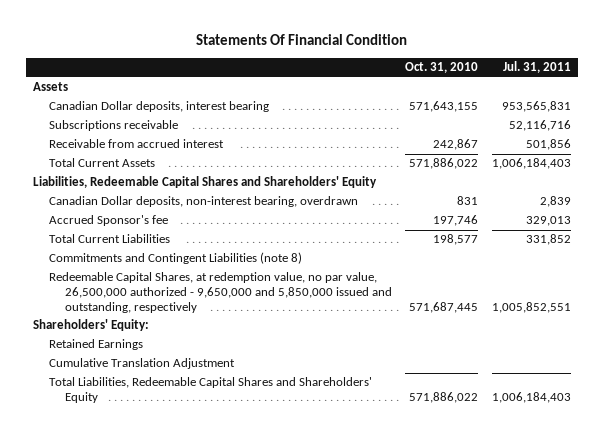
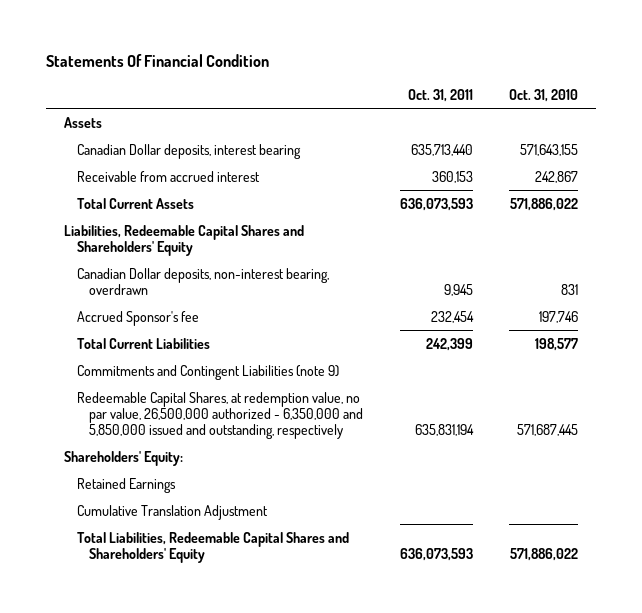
- | Oct. 31, 2010 | Jul. 31, 2011
+ | Oct. 31, 2011 | Oct. 31, 2010
- Subscriptions receivable | | 52,116,716
- Commitments and Contingent Liabilities (note 8)
- Redeemable Capital Shares, at redemption value, no par value, 26,500,000 authorized - 9,650,000 and 5,850,000 issued and outstanding, respectively | 571,687,445 | 1,005,852,551
+ Commitments and Contingent Liabilities (note 9)
+ Redeemable Capital Shares, at redemption value, no par value, 26,500,000 authorized - 6,350,000 and 5,850,000 issued and outstanding, respectively | 635,831,194 | 571,687,445

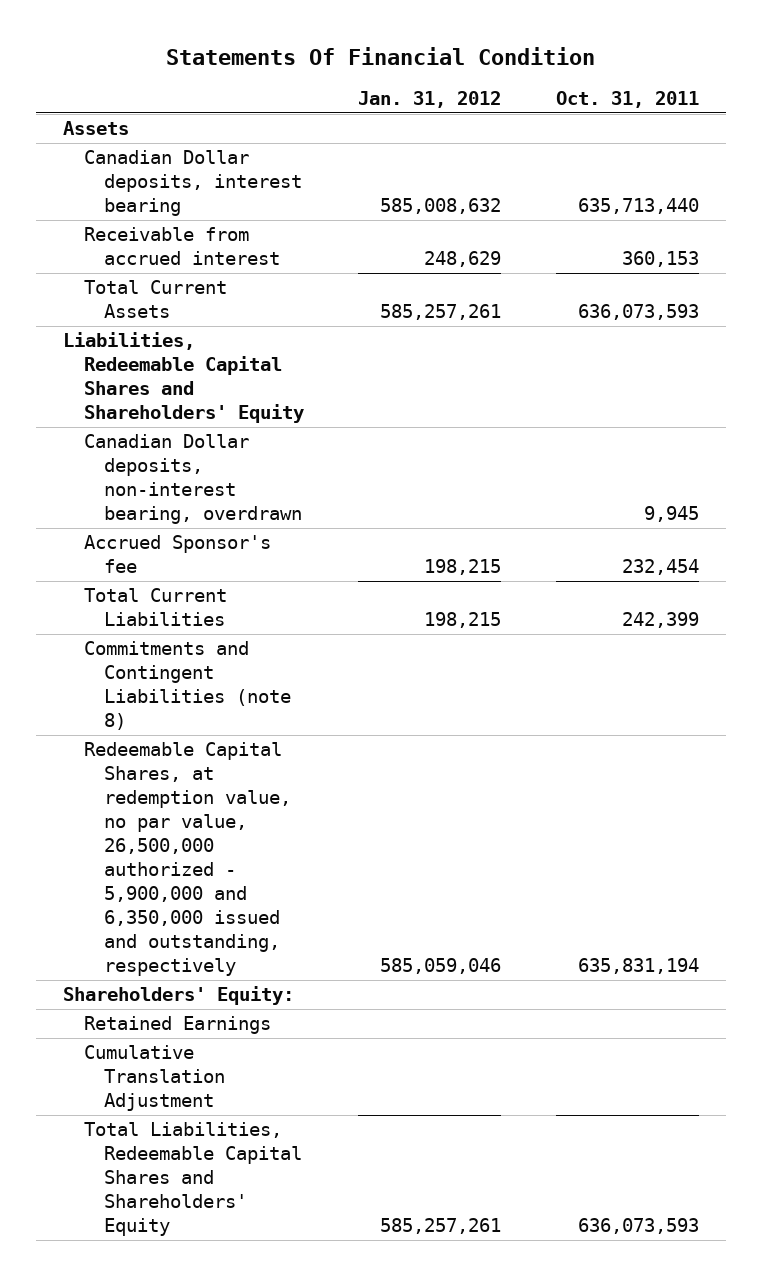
- | Oct. 31, 2011 | Oct. 31, 2010
+ | Jan. 31, 2012 | Oct. 31, 2011
- Commitments and Contingent Liabilities (note 9)
- Redeemable Capital Shares, at redemption value, no par value, 26,500,000 authorized - 6,350,000 and 5,850,000 issued and outstanding, respectively | 635,831,194 | 571,687,445
+ Commitments and Contingent Liabilities (note 8)
+ Redeemable Capital Shares, at redemption value, no par value, 26,500,000 authorized - 5,900,000 and 6,350,000 issued and outstanding, respectively | 585,059,046 | 635,831,194

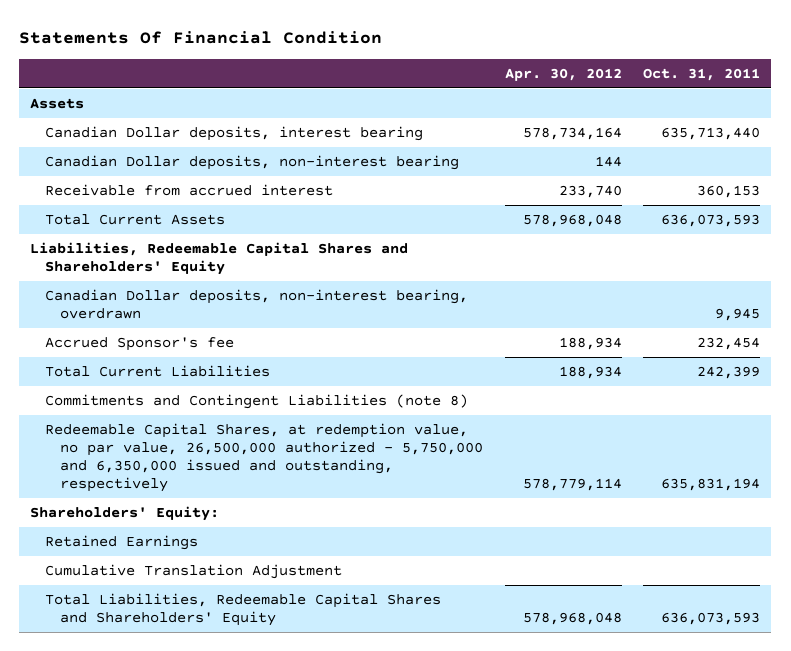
- | Jan. 31, 2012 | Oct. 31, 2011
+ | Apr. 30, 2012 | Oct. 31, 2011
+ Canadian Dollar deposits, non-interest bearing | 144 |
- Redeemable Capital Shares, at redemption value, no par value, 26,500,000 authorized - 5,900,000 and 6,350,000 issued and outstanding, respectively | 585,059,046 | 635,831,194
+ Redeemable Capital Shares, at redemption value, no par value, 26,500,000 authorized - 5,750,000 and 6,350,000 issued and outstanding, respectively | 578,779,114 | 635,831,194

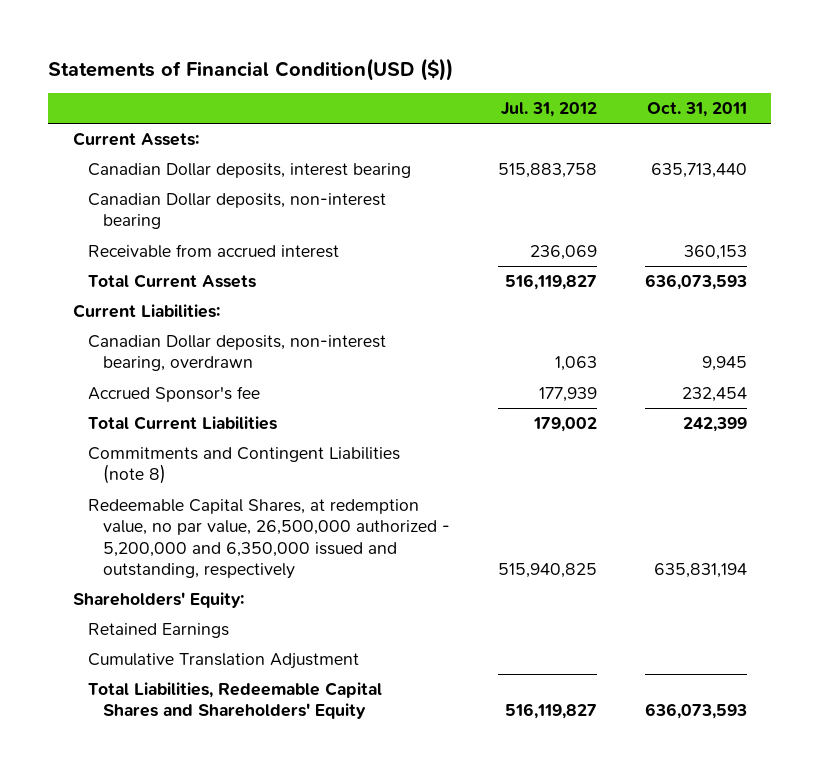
- Statements Of Financial Condition
+ Statements of Financial Condition(USD ($))
- | Apr. 30, 2012 | Oct. 31, 2011
+ | Jul. 31, 2012 | Oct. 31, 2011
- Assets
+ Current Assets:
- Liabilities, Redeemable Capital Shares and Shareholders' Equity
+ Current Liabilities:
- Redeemable Capital Shares, at redemption value, no par value, 26,500,000 authorized - 5,750,000 and 6,350,000 issued and outstanding, respectively | 578,779,114 | 635,831,194
+ Redeemable Capital Shares, at redemption value, no par value, 26,500,000 authorized - 5,200,000 and 6,350,000 issued and outstanding, respectively | 515,940,825 | 635,831,194

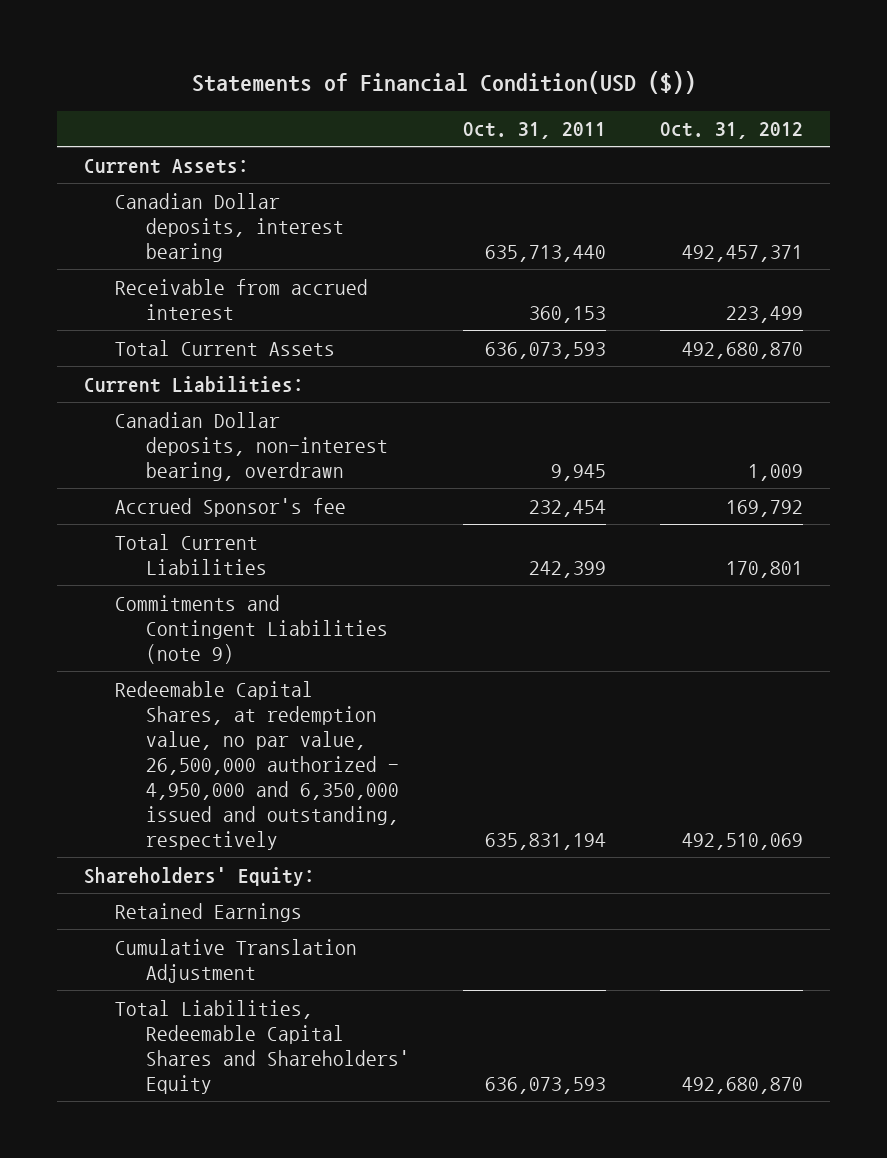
- | Jul. 31, 2012 | Oct. 31, 2011
+ | Oct. 31, 2011 | Oct. 31, 2012
- Canadian Dollar deposits, non-interest bearing
- Commitments and Contingent Liabilities (note 8)
- Redeemable Capital Shares, at redemption value, no par value, 26,500,000 authorized - 5,200,000 and 6,350,000 issued and outstanding, respectively | 515,940,825 | 635,831,194
+ Commitments and Contingent Liabilities (note 9)
+ Redeemable Capital Shares, at redemption value, no par value, 26,500,000 authorized - 4,950,000 and 6,350,000 issued and outstanding, respectively | 635,831,194 | 492,510,069

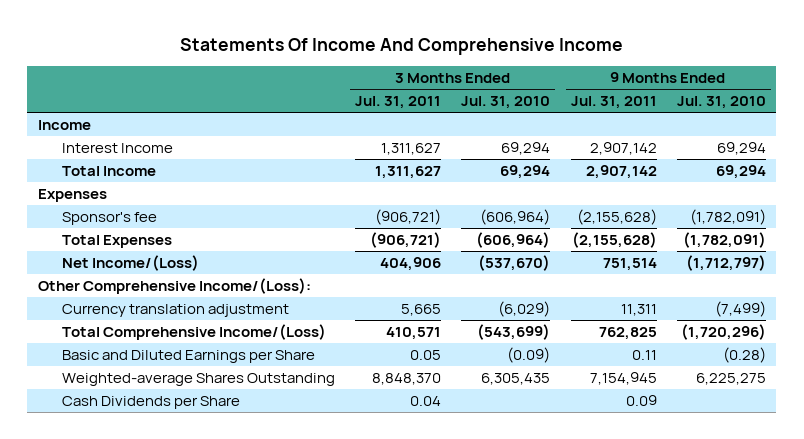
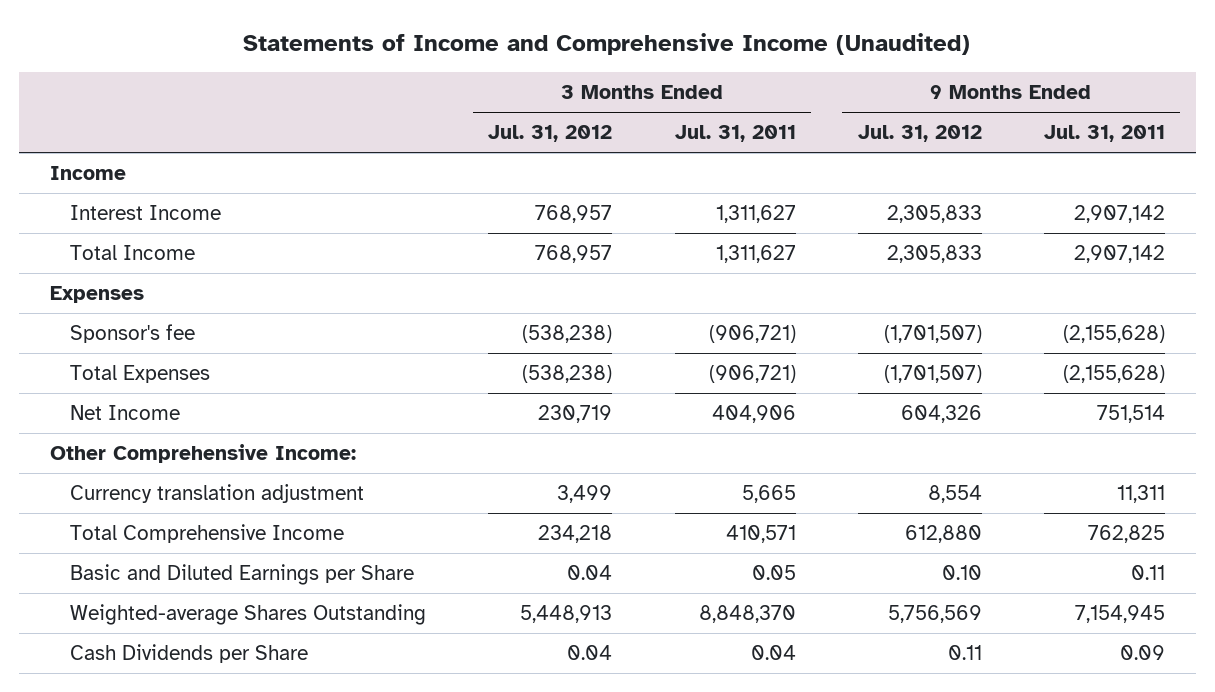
- Statements Of Income And Comprehensive Income
+ Statements of Income and Comprehensive Income (Unaudited)
- | 3 Months Ended Jul. 31, 2011 | 3 Months Ended Jul. 31, 2010 | 9 Months Ended Jul. 31, 2011 | 9 Months Ended Jul. 31, 2010
+ | 3 Months Ended Jul. 31, 2012 | 3 Months Ended Jul. 31, 2011 | 9 Months Ended Jul. 31, 2012 | 9 Months Ended Jul. 31, 2011
- Net Income/(Loss) | 404,906 | (537,670) | 751,514 | (1,712,797)
- Other Comprehensive Income/(Loss):
+ Net Income | 230,719 | 404,906 | 604,326 | 751,514
+ Other Comprehensive Income:
- Total Comprehensive Income/(Loss) | 410,571 | (543,699) | 762,825 | (1,720,296)
+ Total Comprehensive Income | 234,218 | 410,571 | 612,880 | 762,825

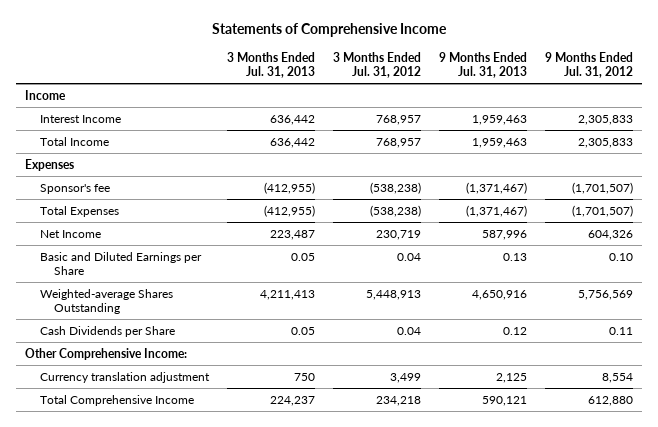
- Statements of Income and Comprehensive Income (Unaudited)
+ Statements of Comprehensive Income
- | 3 Months Ended Jul. 31, 2012 | 3 Months Ended Jul. 31, 2011 | 9 Months Ended Jul. 31, 2012 | 9 Months Ended Jul. 31, 2011
+ | 3 Months Ended Jul. 31, 2013 | 3 Months Ended Jul. 31, 2012 | 9 Months Ended Jul. 31, 2013 | 9 Months Ended Jul. 31, 2012
moved down: Other Comprehensive Income:
moved down: Currency translation adjustment | 750 | 3,499 | 2,125 | 8,554
moved down: Total Comprehensive Income | 224,237 | 234,218 | 590,121 | 612,880

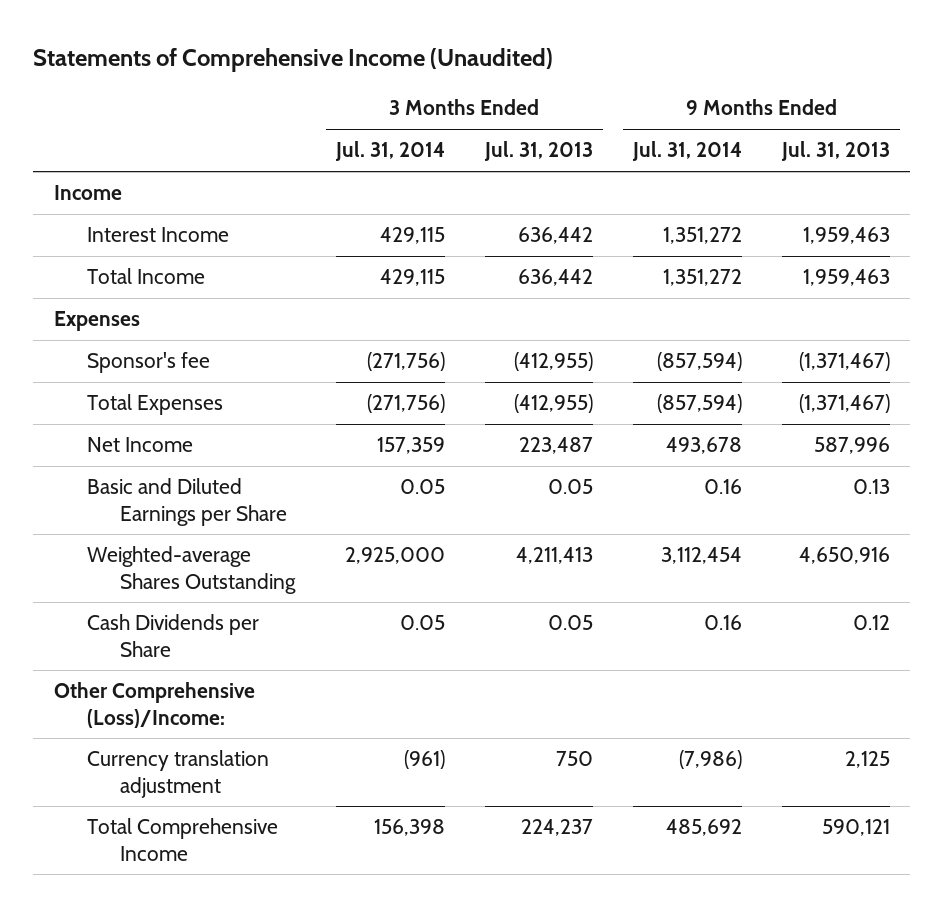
- Statements of Comprehensive Income
+ Statements of Comprehensive Income (Unaudited)
- | 3 Months Ended Jul. 31, 2013 | 3 Months Ended Jul. 31, 2012 | 9 Months Ended Jul. 31, 2013 | 9 Months Ended Jul. 31, 2012
+ | 3 Months Ended Jul. 31, 2014 | 3 Months Ended Jul. 31, 2013 | 9 Months Ended Jul. 31, 2014 | 9 Months Ended Jul. 31, 2013
- Other Comprehensive Income:
+ Other Comprehensive (Loss)/Income:

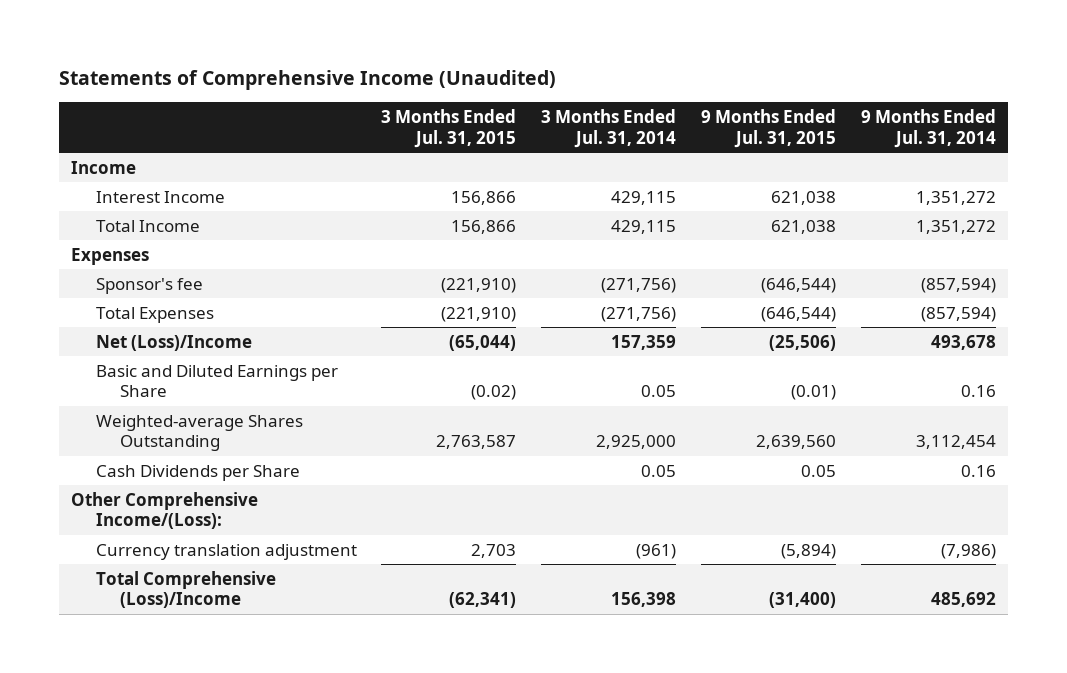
- | 3 Months Ended Jul. 31, 2014 | 3 Months Ended Jul. 31, 2013 | 9 Months Ended Jul. 31, 2014 | 9 Months Ended Jul. 31, 2013
+ | 3 Months Ended Jul. 31, 2015 | 3 Months Ended Jul. 31, 2014 | 9 Months Ended Jul. 31, 2015 | 9 Months Ended Jul. 31, 2014
- Net Income | 157,359 | 223,487 | 493,678 | 587,996
+ Net (Loss)/Income | (65,044) | 157,359 | (25,506) | 493,678
- Other Comprehensive (Loss)/Income:
+ Other Comprehensive Income/(Loss):
- Total Comprehensive Income | 156,398 | 224,237 | 485,692 | 590,121
+ Total Comprehensive (Loss)/Income | (62,341) | 156,398 | (31,400) | 485,692

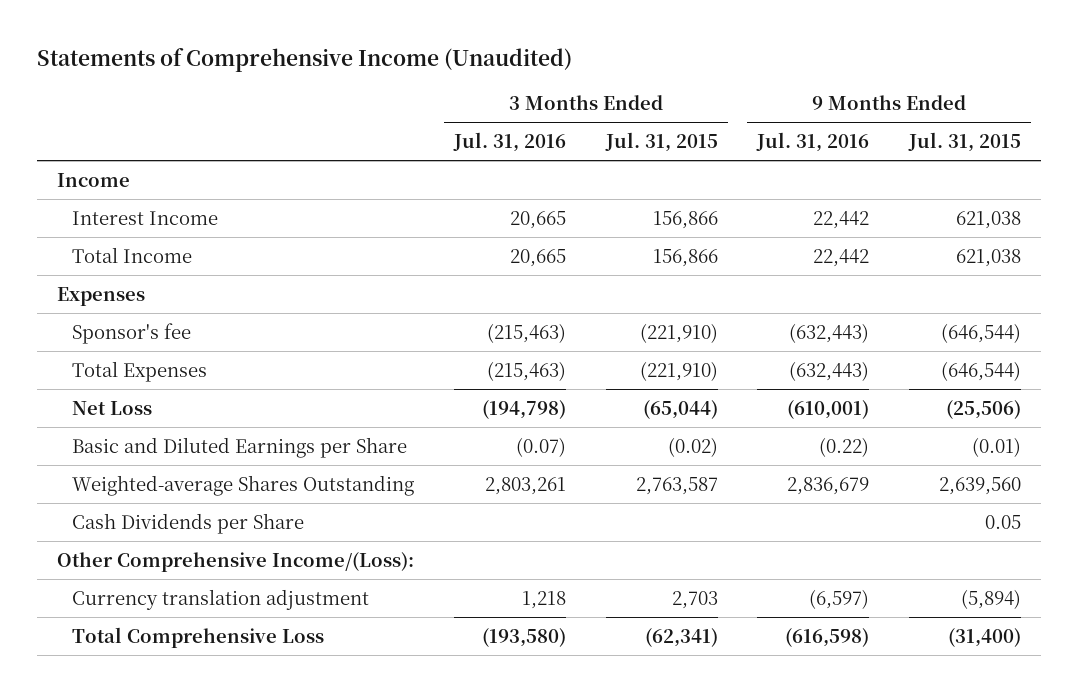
- | 3 Months Ended Jul. 31, 2015 | 3 Months Ended Jul. 31, 2014 | 9 Months Ended Jul. 31, 2015 | 9 Months Ended Jul. 31, 2014
+ | 3 Months Ended Jul. 31, 2016 | 3 Months Ended Jul. 31, 2015 | 9 Months Ended Jul. 31, 2016 | 9 Months Ended Jul. 31, 2015
- Net (Loss)/Income | (65,044) | 157,359 | (25,506) | 493,678
+ Net Loss | (194,798) | (65,044) | (610,001) | (25,506)
- Total Comprehensive (Loss)/Income | (62,341) | 156,398 | (31,400) | 485,692
+ Total Comprehensive Loss | (193,580) | (62,341) | (616,598) | (31,400)

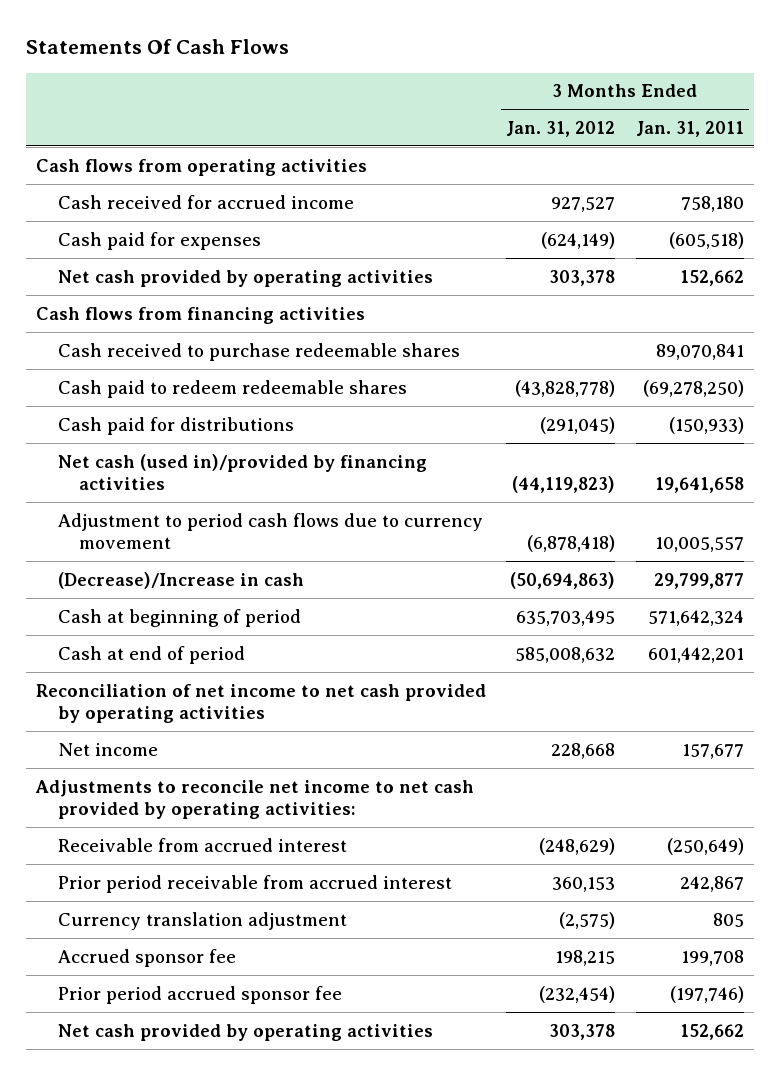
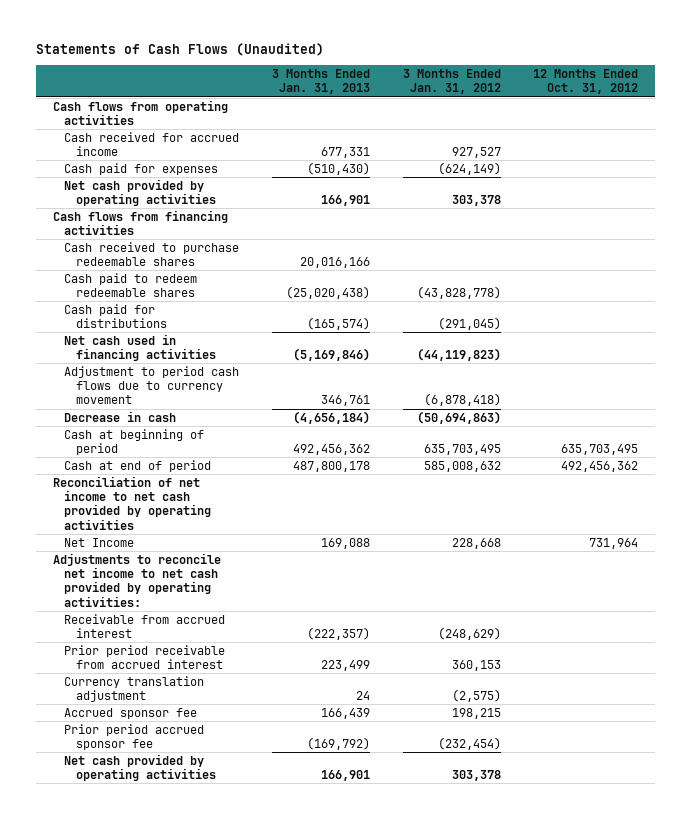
- Statements Of Cash Flows
+ Statements of Cash Flows (Unaudited)
- | 3 Months Ended Jan. 31, 2012 | 3 Months Ended Jan. 31, 2011
+ | 3 Months Ended Jan. 31, 2013 | 3 Months Ended Jan. 31, 2012 | 12 Months Ended Oct. 31, 2012
- Net cash (used in)/provided by financing activities | (44,119,823) | 19,641,658
+ Net cash used in financing activities | (5,169,846) | (44,119,823) |
- (Decrease)/Increase in cash | (50,694,863) | 29,799,877
+ Decrease in cash | (4,656,184) | (50,694,863) |
- Net income | 228,668 | 157,677
+ Net Income | 169,088 | 228,668 | 731,964

